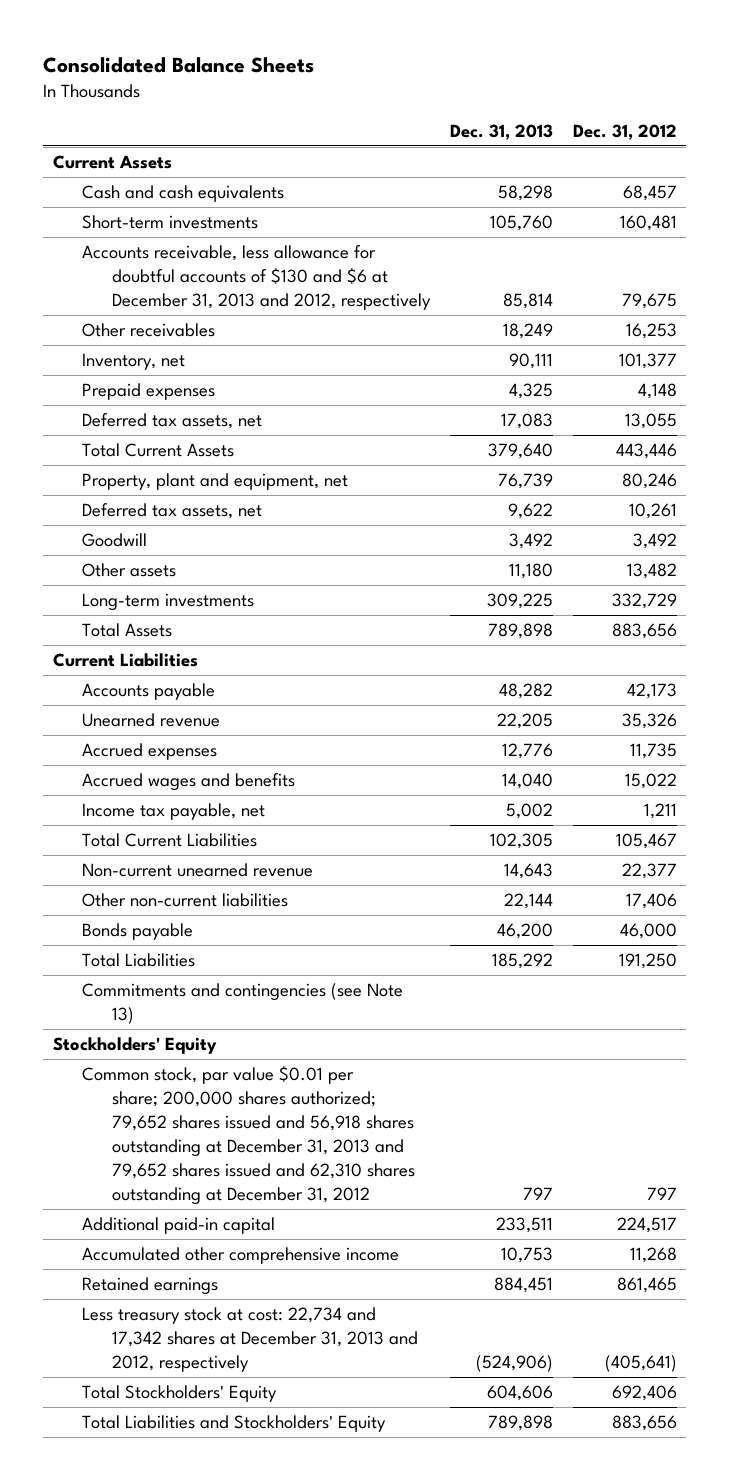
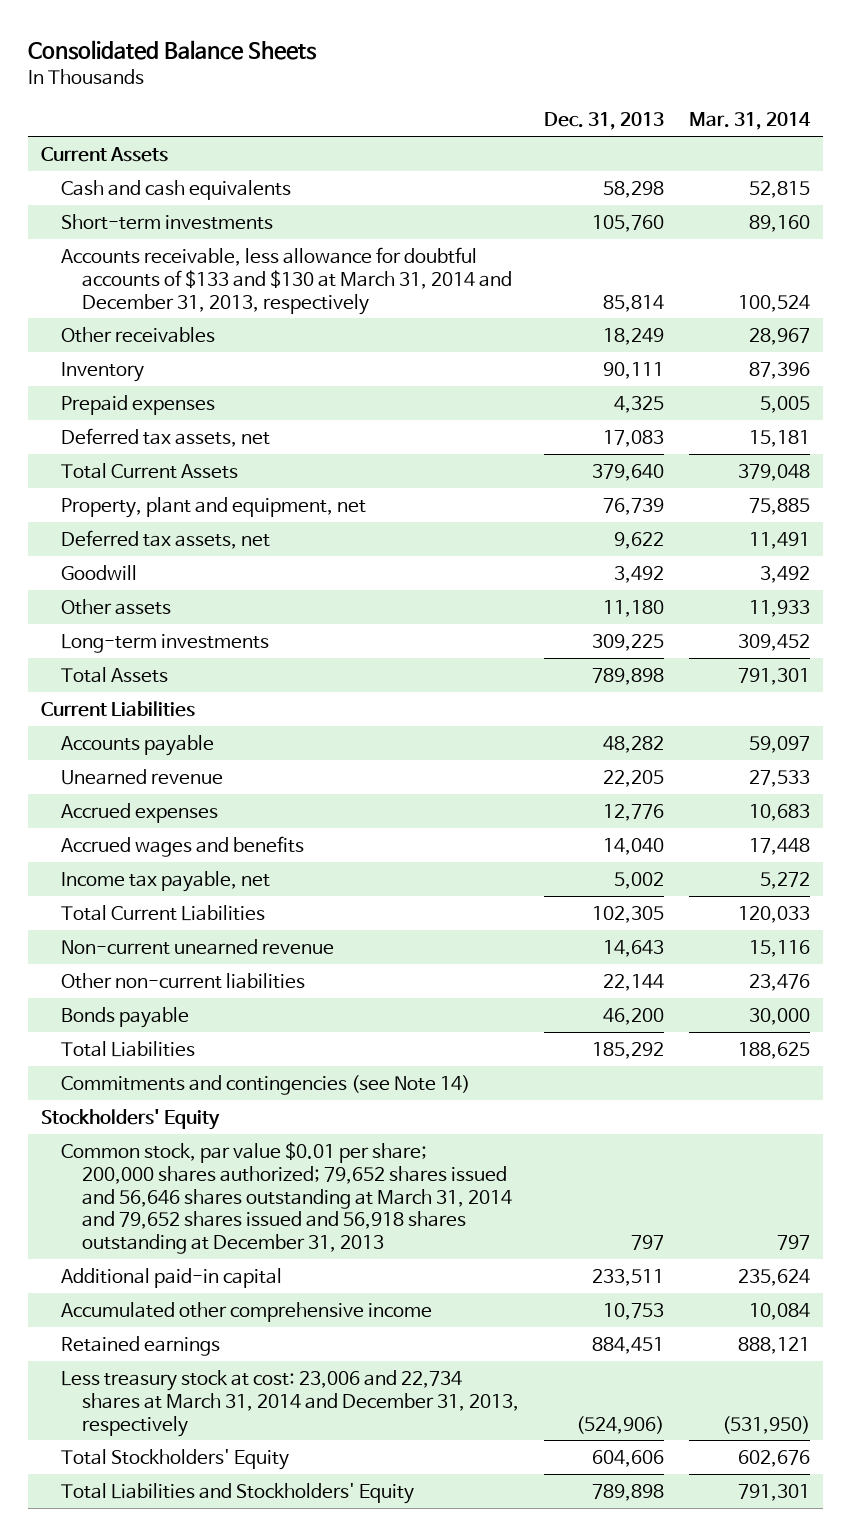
- | Dec. 31, 2013 | Dec. 31, 2012
+ | Dec. 31, 2013 | Mar. 31, 2014
- Accounts receivable, less allowance for doubtful accounts of $130 and $6 at December 31, 2013 and 2012, respectively | 85,814 | 79,675
+ Accounts receivable, less allowance for doubtful accounts of $133 and $130 at March 31, 2014 and December 31, 2013, respectively | 85,814 | 100,524
- Inventory, net | 90,111 | 101,377
+ Inventory | 90,111 | 87,396
- Commitments and contingencies (see Note 13)
+ Commitments and contingencies (see Note 14)
- Common stock, par value $0.01 per share; 200,000 shares authorized; 79,652 shares issued and 56,918 shares outstanding at December 31, 2013 and 79,652 shares issued and 62,310 shares outstanding at December 31, 2012 | 797 | 797
+ Common stock, par value $0.01 per share; 200,000 shares authorized; 79,652 shares issued and 56,646 shares outstanding at March 31, 2014 and 79,652 shares issued and 56,918 shares outstanding at December 31, 2013 | 797 | 797
- Less treasury stock at cost: 22,734 and 17,342 shares at December 31, 2013 and 2012, respectively | (524,906) | (405,641)
+ Less treasury stock at cost: 23,006 and 22,734 shares at March 31, 2014 and December 31, 2013, respectively | (524,906) | (531,950)

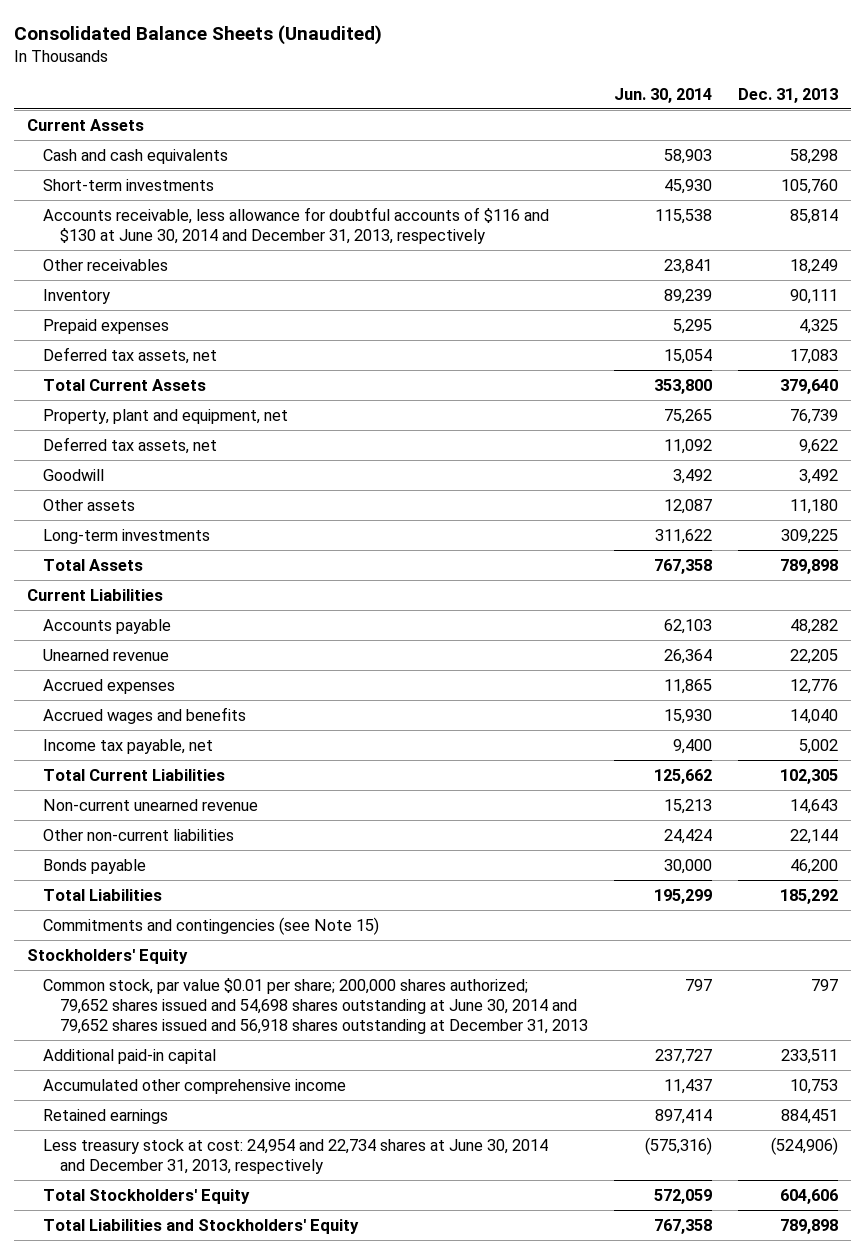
- Consolidated Balance Sheets
+ Consolidated Balance Sheets (Unaudited)
- | Dec. 31, 2013 | Mar. 31, 2014
+ | Jun. 30, 2014 | Dec. 31, 2013
- Accounts receivable, less allowance for doubtful accounts of $133 and $130 at March 31, 2014 and December 31, 2013, respectively | 85,814 | 100,524
+ Accounts receivable, less allowance for doubtful accounts of $116 and $130 at June 30, 2014 and December 31, 2013, respectively | 115,538 | 85,814
- Commitments and contingencies (see Note 14)
+ Commitments and contingencies (see Note 15)
- Common stock, par value $0.01 per share; 200,000 shares authorized; 79,652 shares issued and 56,646 shares outstanding at March 31, 2014 and 79,652 shares issued and 56,918 shares outstanding at December 31, 2013 | 797 | 797
+ Common stock, par value $0.01 per share; 200,000 shares authorized; 79,652 shares issued and 54,698 shares outstanding at June 30, 2014 and 79,652 shares issued and 56,918 shares outstanding at December 31, 2013 | 797 | 797
- Less treasury stock at cost: 23,006 and 22,734 shares at March 31, 2014 and December 31, 2013, respectively | (524,906) | (531,950)
+ Less treasury stock at cost: 24,954 and 22,734 shares at June 30, 2014 and December 31, 2013, respectively | (575,316) | (524,906)

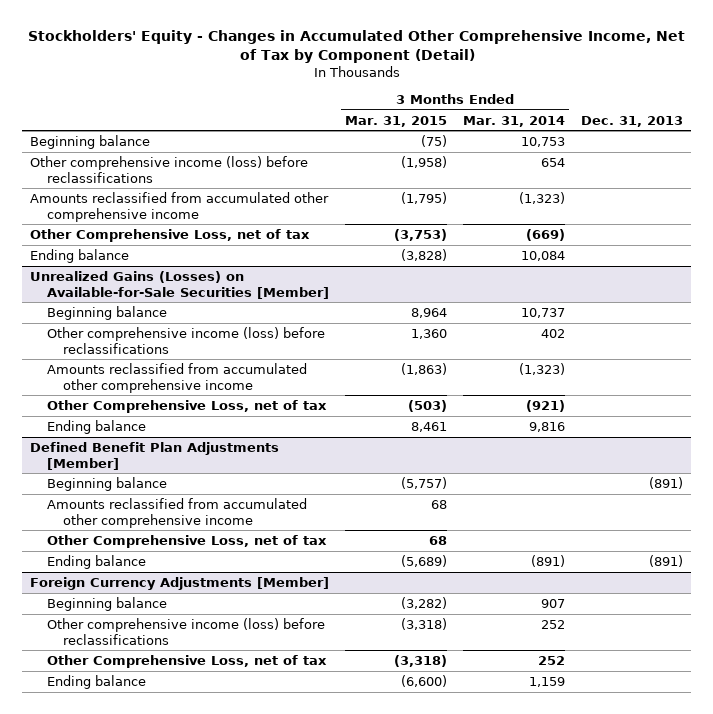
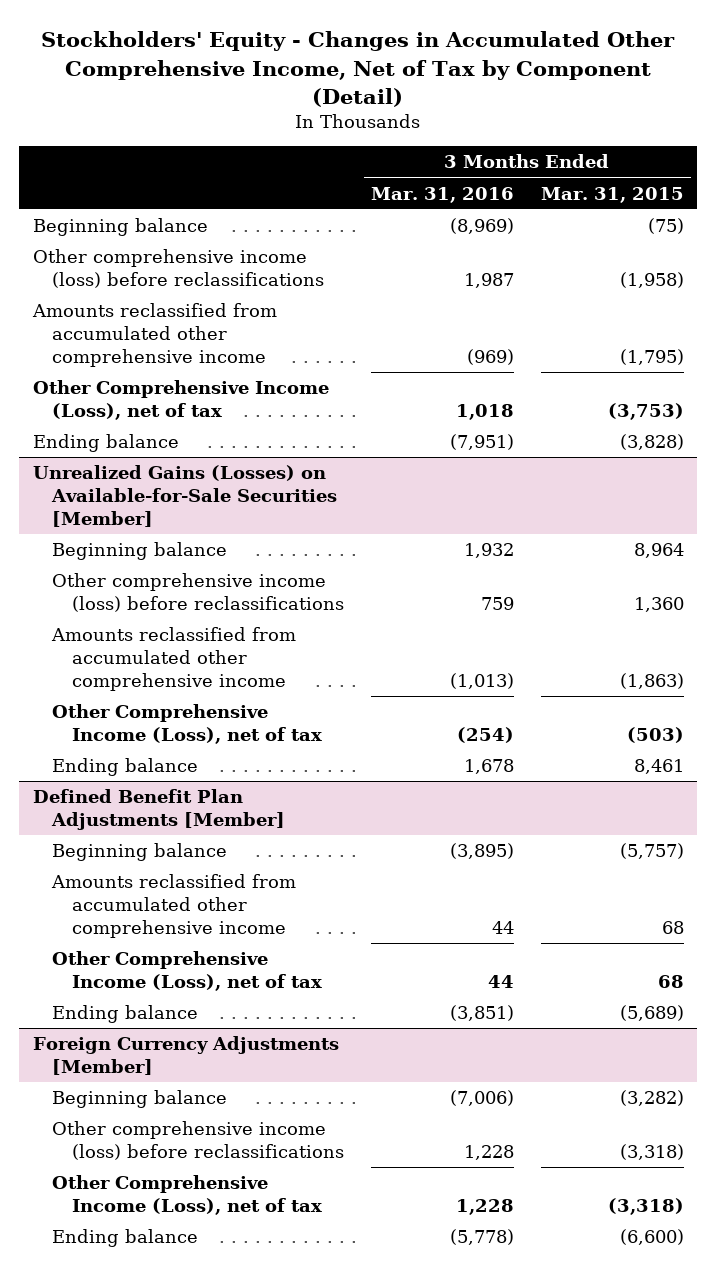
- | 3 Months Ended Mar. 31, 2015 | 3 Months Ended Mar. 31, 2014 | Dec. 31, 2013
+ | 3 Months Ended Mar. 31, 2016 | 3 Months Ended Mar. 31, 2015
- Other Comprehensive Loss, net of tax | (3,753) | (669) |
+ Other Comprehensive Income (Loss), net of tax | 1,018 | (3,753)
@ Unrealized Gains (Losses) on Available-for-Sale Securities [Member]
- Other Comprehensive Loss, net of tax | (503) | (921) |
+ Other Comprehensive Income (Loss), net of tax | (254) | (503)
@ Defined Benefit Plan Adjustments [Member]
- Other Comprehensive Loss, net of tax | 68 | |
+ Other Comprehensive Income (Loss), net of tax | 44 | 68
@ Foreign Currency Adjustments [Member]
- Other Comprehensive Loss, net of tax | (3,318) | 252 |
+ Other Comprehensive Income (Loss), net of tax | 1,228 | (3,318)

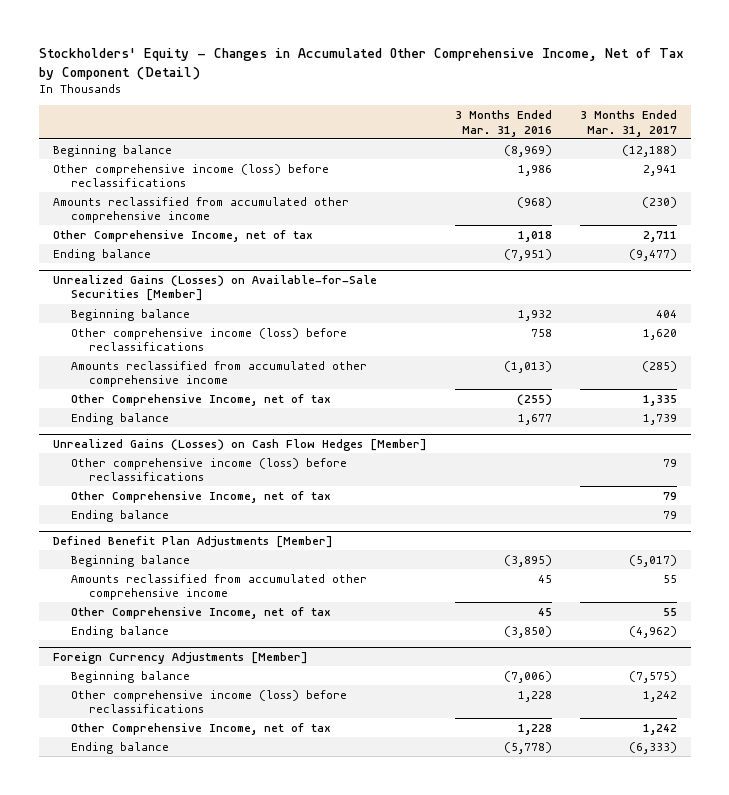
- | 3 Months Ended Mar. 31, 2016 | 3 Months Ended Mar. 31, 2015
+ | 3 Months Ended Mar. 31, 2016 | 3 Months Ended Mar. 31, 2017
- Other comprehensive income (loss) before reclassifications | 1,987 | (1,958)
- Amounts reclassified from accumulated other comprehensive income | (969) | (1,795)
- Other Comprehensive Income (Loss), net of tax | 1,018 | (3,753)
+ Other comprehensive income (loss) before reclassifications | 1,986 | 2,941
+ Amounts reclassified from accumulated other comprehensive income | (968) | (230)
+ Other Comprehensive Income, net of tax | 1,018 | 2,711
@ Unrealized Gains (Losses) on Available-for-Sale Securities [Member]
- Other comprehensive income (loss) before reclassifications | 759 | 1,360
+ Other comprehensive income (loss) before reclassifications | 758 | 1,620
- Other Comprehensive Income (Loss), net of tax | (254) | (503)
- Ending balance | 1,678 | 8,461
+ Other Comprehensive Income, net of tax | (255) | 1,335
+ Ending balance | 1,677 | 1,739
+ Unrealized Gains (Losses) on Cash Flow Hedges [Member]
+ Other comprehensive income (loss) before reclassifications | | 79
+ Other Comprehensive Income, net of tax | | 79
+ Ending balance | | 79
@ Defined Benefit Plan Adjustments [Member]
- Amounts reclassified from accumulated other comprehensive income | 44 | 68
- Other Comprehensive Income (Loss), net of tax | 44 | 68
- Ending balance | (3,851) | (5,689)
+ Amounts reclassified from accumulated other comprehensive income | 45 | 55
+ Other Comprehensive Income, net of tax | 45 | 55
+ Ending balance | (3,850) | (4,962)
@ Foreign Currency Adjustments [Member]
- Other Comprehensive Income (Loss), net of tax | 1,228 | (3,318)
+ Other Comprehensive Income, net of tax | 1,228 | 1,242

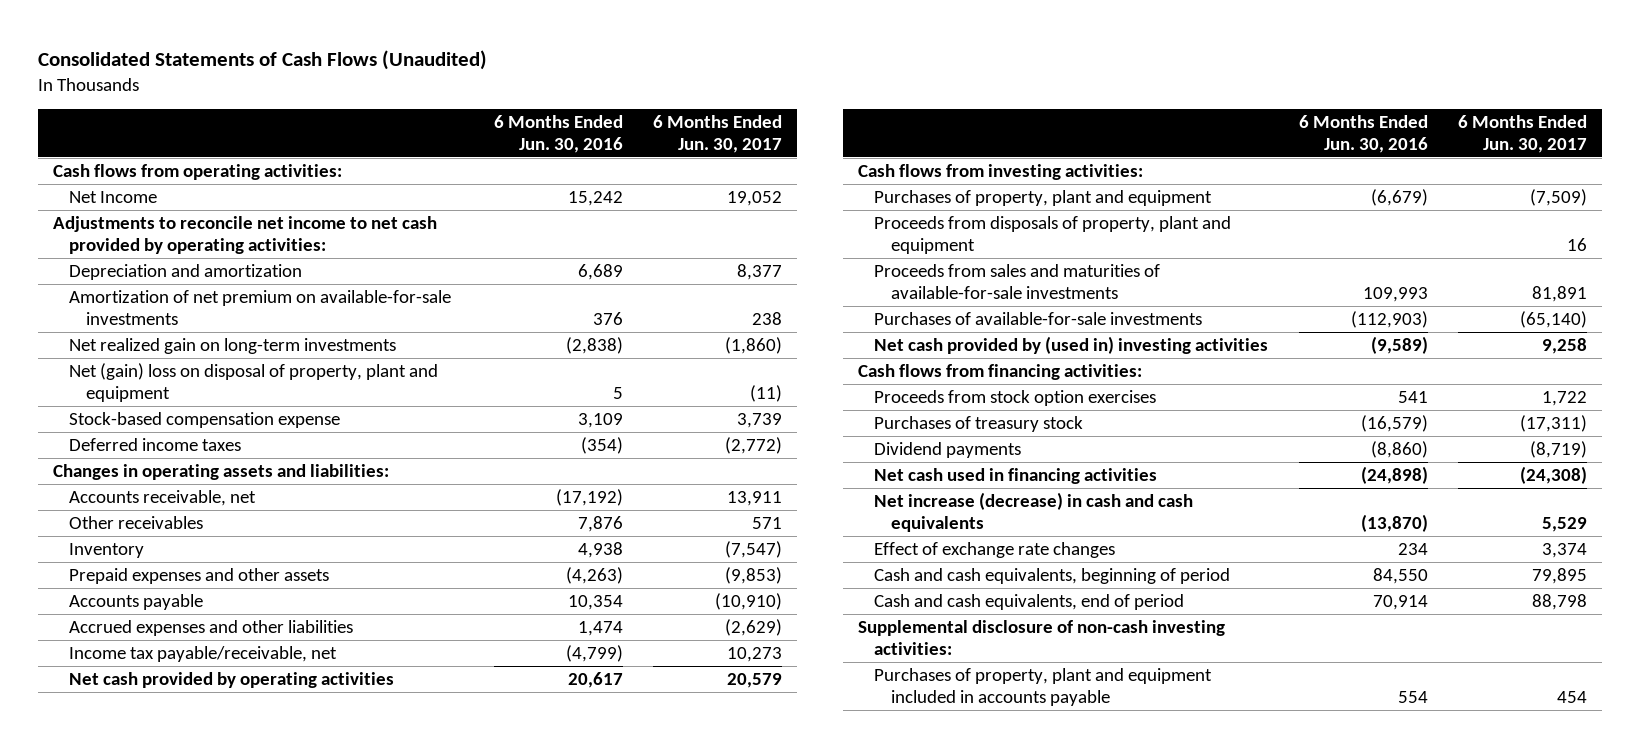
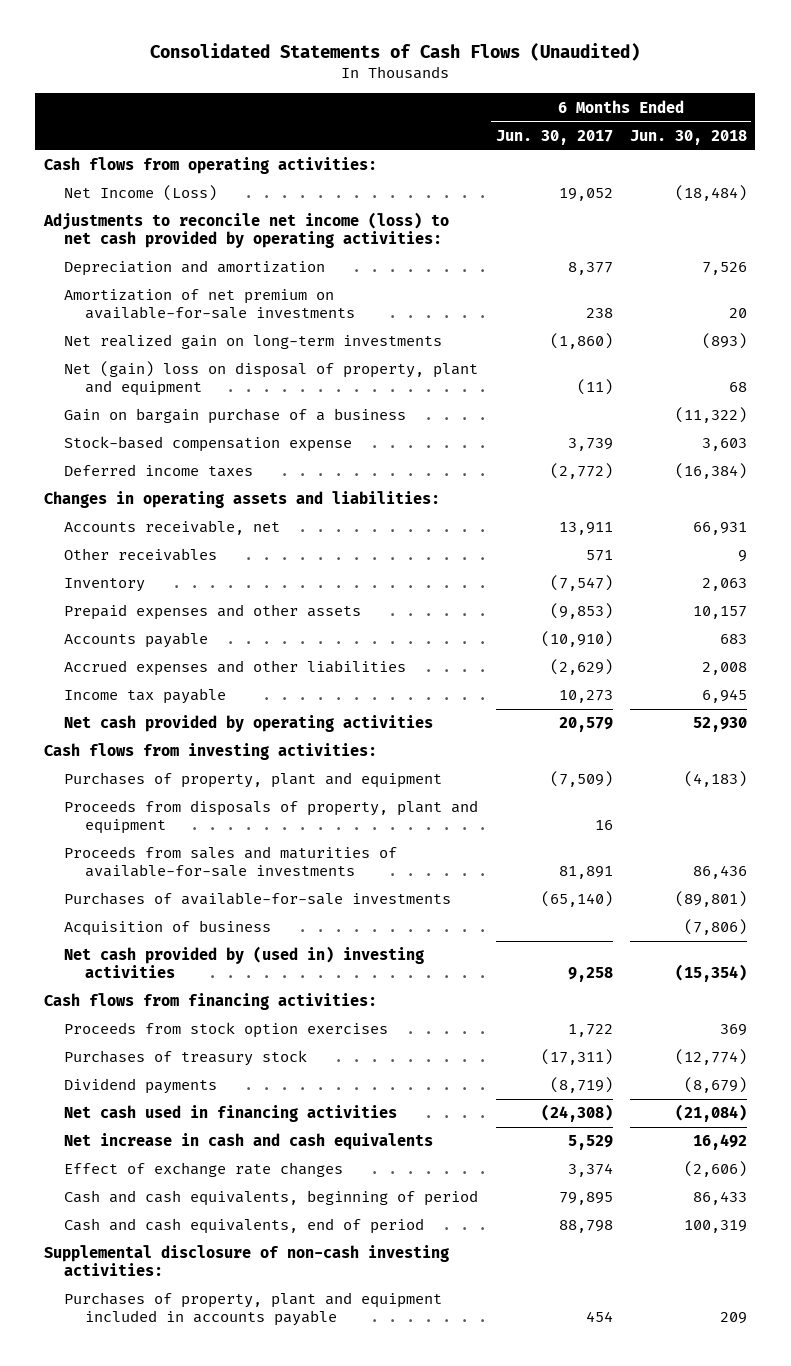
- | 6 Months Ended Jun. 30, 2016 | 6 Months Ended Jun. 30, 2017
+ | 6 Months Ended Jun. 30, 2017 | 6 Months Ended Jun. 30, 2018
- Net Income | 15,242 | 19,052
- Adjustments to reconcile net income to net cash provided by operating activities:
+ Net Income (Loss) | 19,052 | (18,484)
+ Adjustments to reconcile net income (loss) to net cash provided by operating activities:
+ Gain on bargain purchase of a business | | (11,322)
- Income tax payable/receivable, net | (4,799) | 10,273
+ Income tax payable | 10,273 | 6,945
+ Acquisition of business | | (7,806)
- Net increase (decrease) in cash and cash equivalents | (13,870) | 5,529
+ Net increase in cash and cash equivalents | 5,529 | 16,492

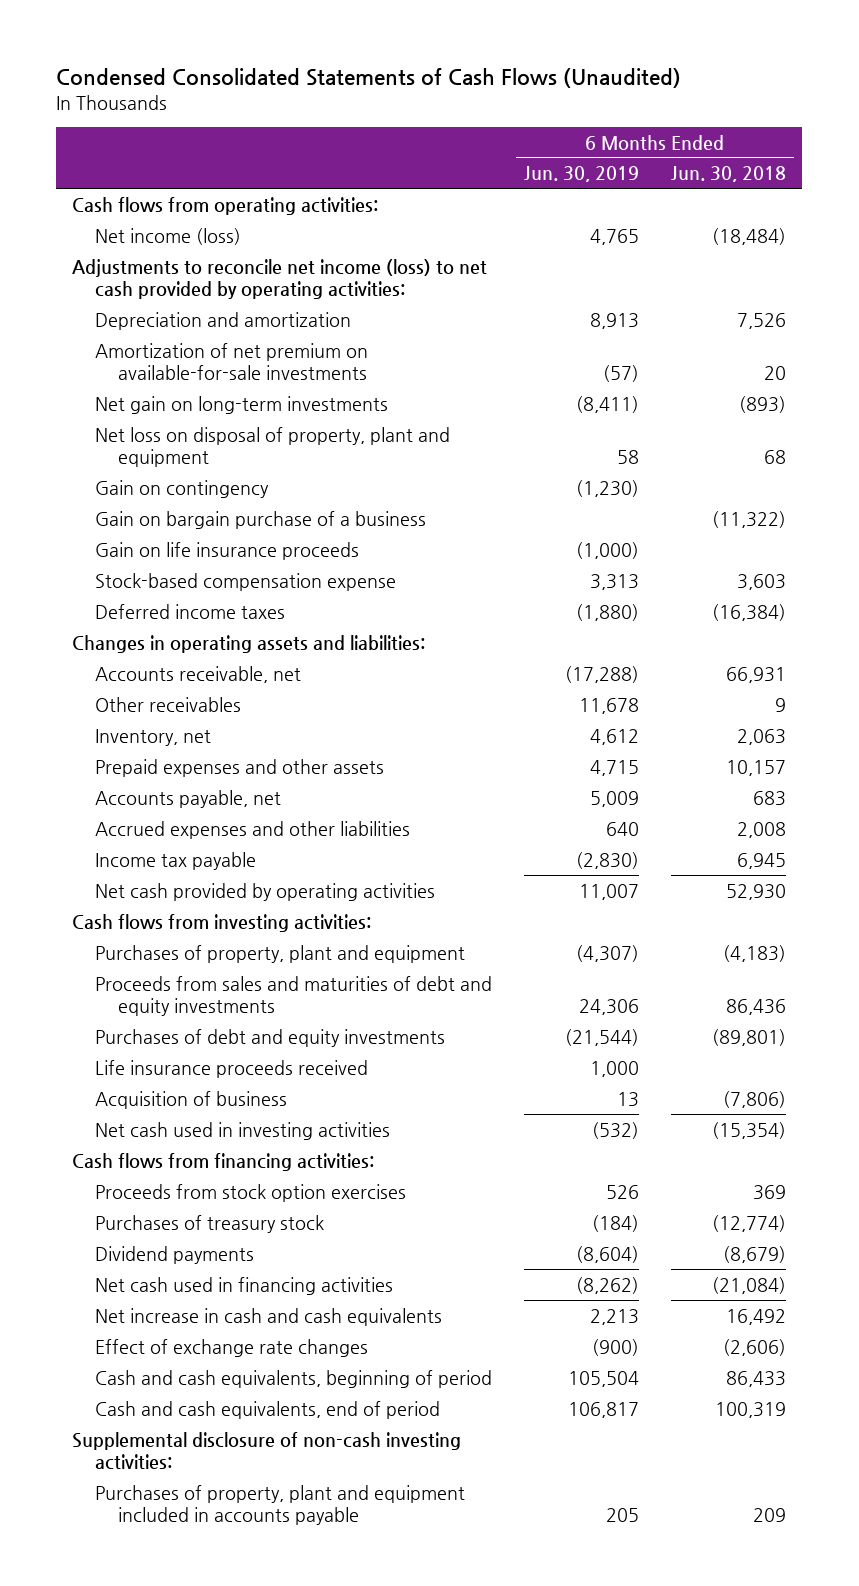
- Consolidated Statements of Cash Flows (Unaudited)
+ Condensed Consolidated Statements of Cash Flows (Unaudited)
- | 6 Months Ended Jun. 30, 2017 | 6 Months Ended Jun. 30, 2018
+ | 6 Months Ended Jun. 30, 2019 | 6 Months Ended Jun. 30, 2018
- Net Income (Loss) | 19,052 | (18,484)
+ Net income (loss) | 4,765 | (18,484)
- Net realized gain on long-term investments | (1,860) | (893)
- Net (gain) loss on disposal of property, plant and equipment | (11) | 68
+ Net gain on long-term investments | (8,411) | (893)
+ Net loss on disposal of property, plant and equipment | 58 | 68
+ Gain on contingency | (1,230) |
+ Gain on life insurance proceeds | (1,000) |
- Inventory | (7,547) | 2,063
+ Inventory, net | 4,612 | 2,063
- Accounts payable | (10,910) | 683
+ Accounts payable, net | 5,009 | 683
- Proceeds from disposals of property, plant and equipment | 16 |
- Proceeds from sales and maturities of available-for-sale investments | 81,891 | 86,436
- Purchases of available-for-sale investments | (65,140) | (89,801)
+ Proceeds from sales and maturities of debt and equity investments | 24,306 | 86,436
+ Purchases of debt and equity investments | (21,544) | (89,801)
+ Life insurance proceeds received | 1,000 |
- Net cash provided by (used in) investing activities | 9,258 | (15,354)
+ Net cash used in investing activities | (532) | (15,354)

